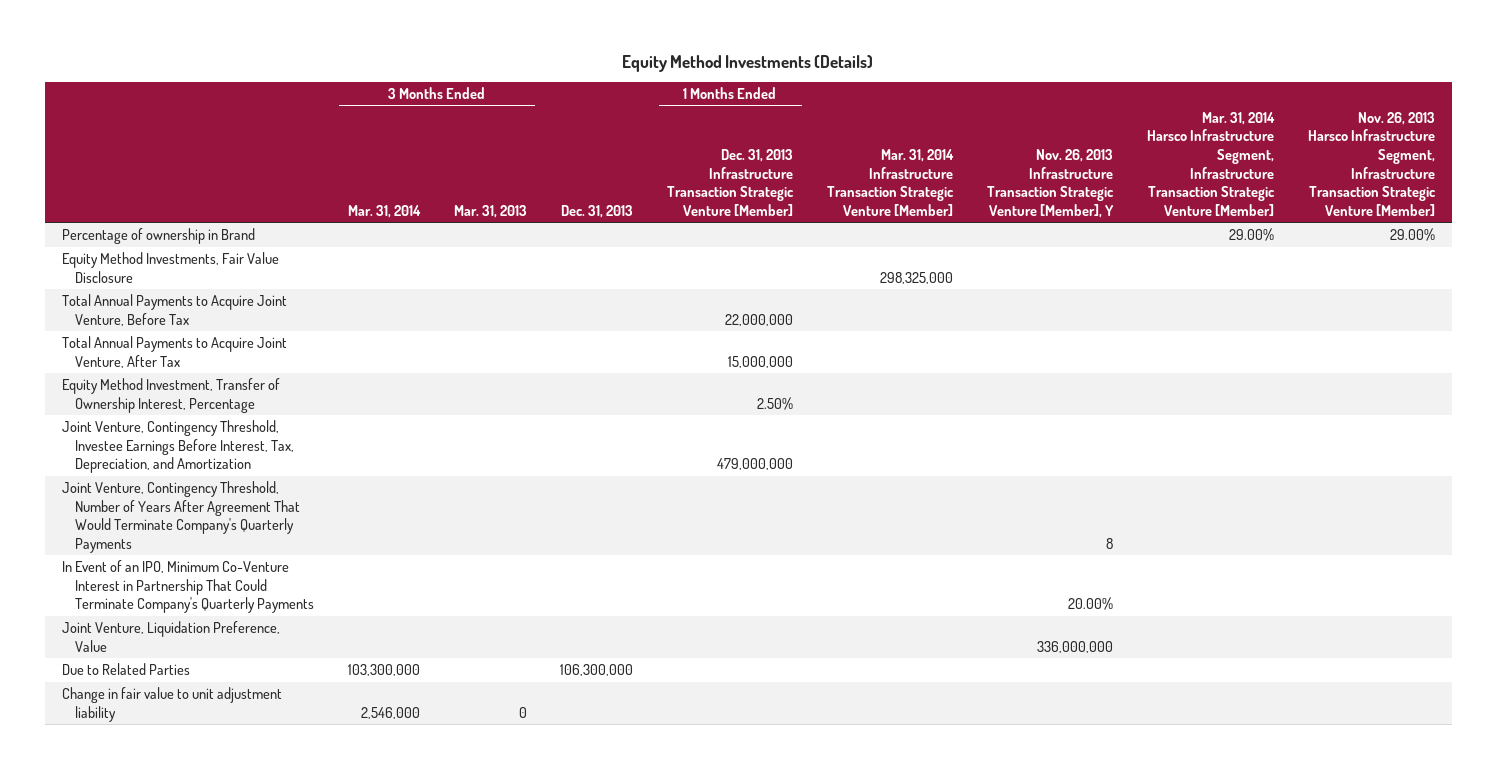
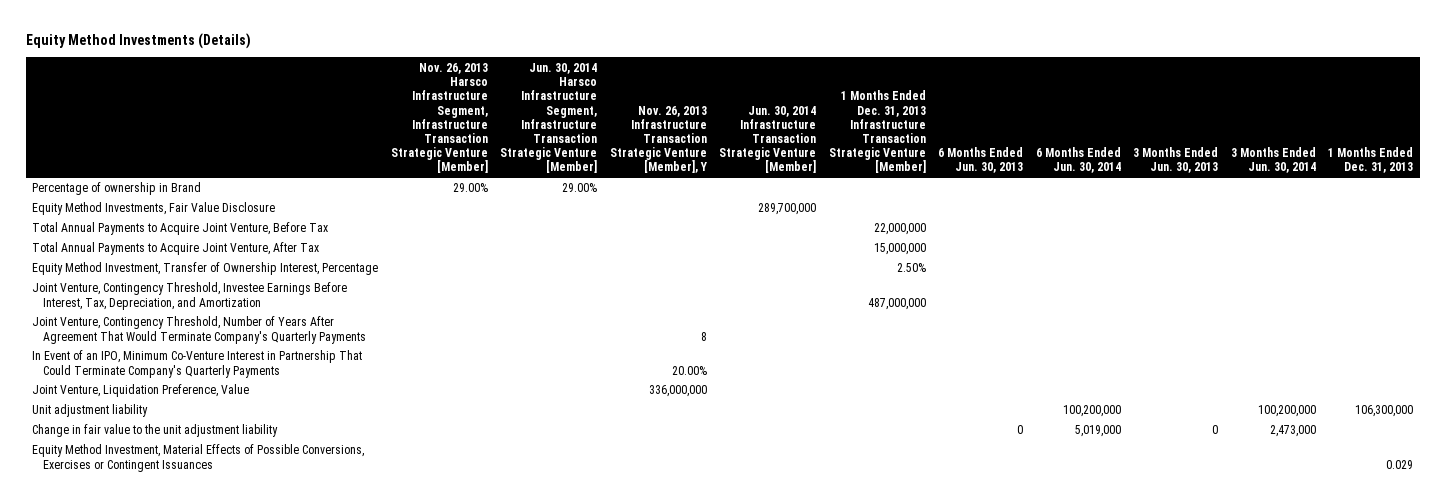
- | 3 Months Ended Mar. 31, 2014 | 3 Months Ended Mar. 31, 2013 | Dec. 31, 2013 | 1 Months Ended Dec. 31, 2013 Infrastructure Transaction Strategic Venture [Member] | Mar. 31, 2014 Infrastructure Transaction Strategic Venture [Member] | Nov. 26, 2013 Infrastructure Transaction Strategic Venture [Member], Y | Mar. 31, 2014 Harsco Infrastructure Segment, Infrastructure Transaction Strategic Venture [Member] | Nov. 26, 2013 Harsco Infrastructure Segment, Infrastructure Transaction Strategic Venture [Member]
+ | Nov. 26, 2013 Harsco Infrastructure Segment, Infrastructure Transaction Strategic Venture [Member] | Jun. 30, 2014 Harsco Infrastructure Segment, Infrastructure Transaction Strategic Venture [Member] | Nov. 26, 2013 Infrastructure Transaction Strategic Venture [Member], Y | Jun. 30, 2014 Infrastructure Transaction Strategic Venture [Member] | 1 Months Ended Dec. 31, 2013 Infrastructure Transaction Strategic Venture [Member] | 6 Months Ended Jun. 30, 2013 | 6 Months Ended Jun. 30, 2014 | 3 Months Ended Jun. 30, 2013 | 3 Months Ended Jun. 30, 2014 | 1 Months Ended Dec. 31, 2013
- Joint Venture, Contingency Threshold, Investee Earnings Before Interest, Tax, Depreciation, and Amortization | | | | 479,000,000 | | | |
+ Joint Venture, Contingency Threshold, Investee Earnings Before Interest, Tax, Depreciation, and Amortization | | | | | 487,000,000 | | | | |
- Due to Related Parties | 103,300,000 | | 106,300,000 | | | | |
- Change in fair value to unit adjustment liability | 2,546,000 | 0 | | | | | |
+ Unit adjustment liability | | | | | | | 100,200,000 | | 100,200,000 | 106,300,000
+ Change in fair value to the unit adjustment liability | | | | | | 0 | 5,019,000 | 0 | 2,473,000 |
+ Equity Method Investment, Material Effects of Possible Conversions, Exercises or Contingent Issuances | | | | | | | | | | 0.029

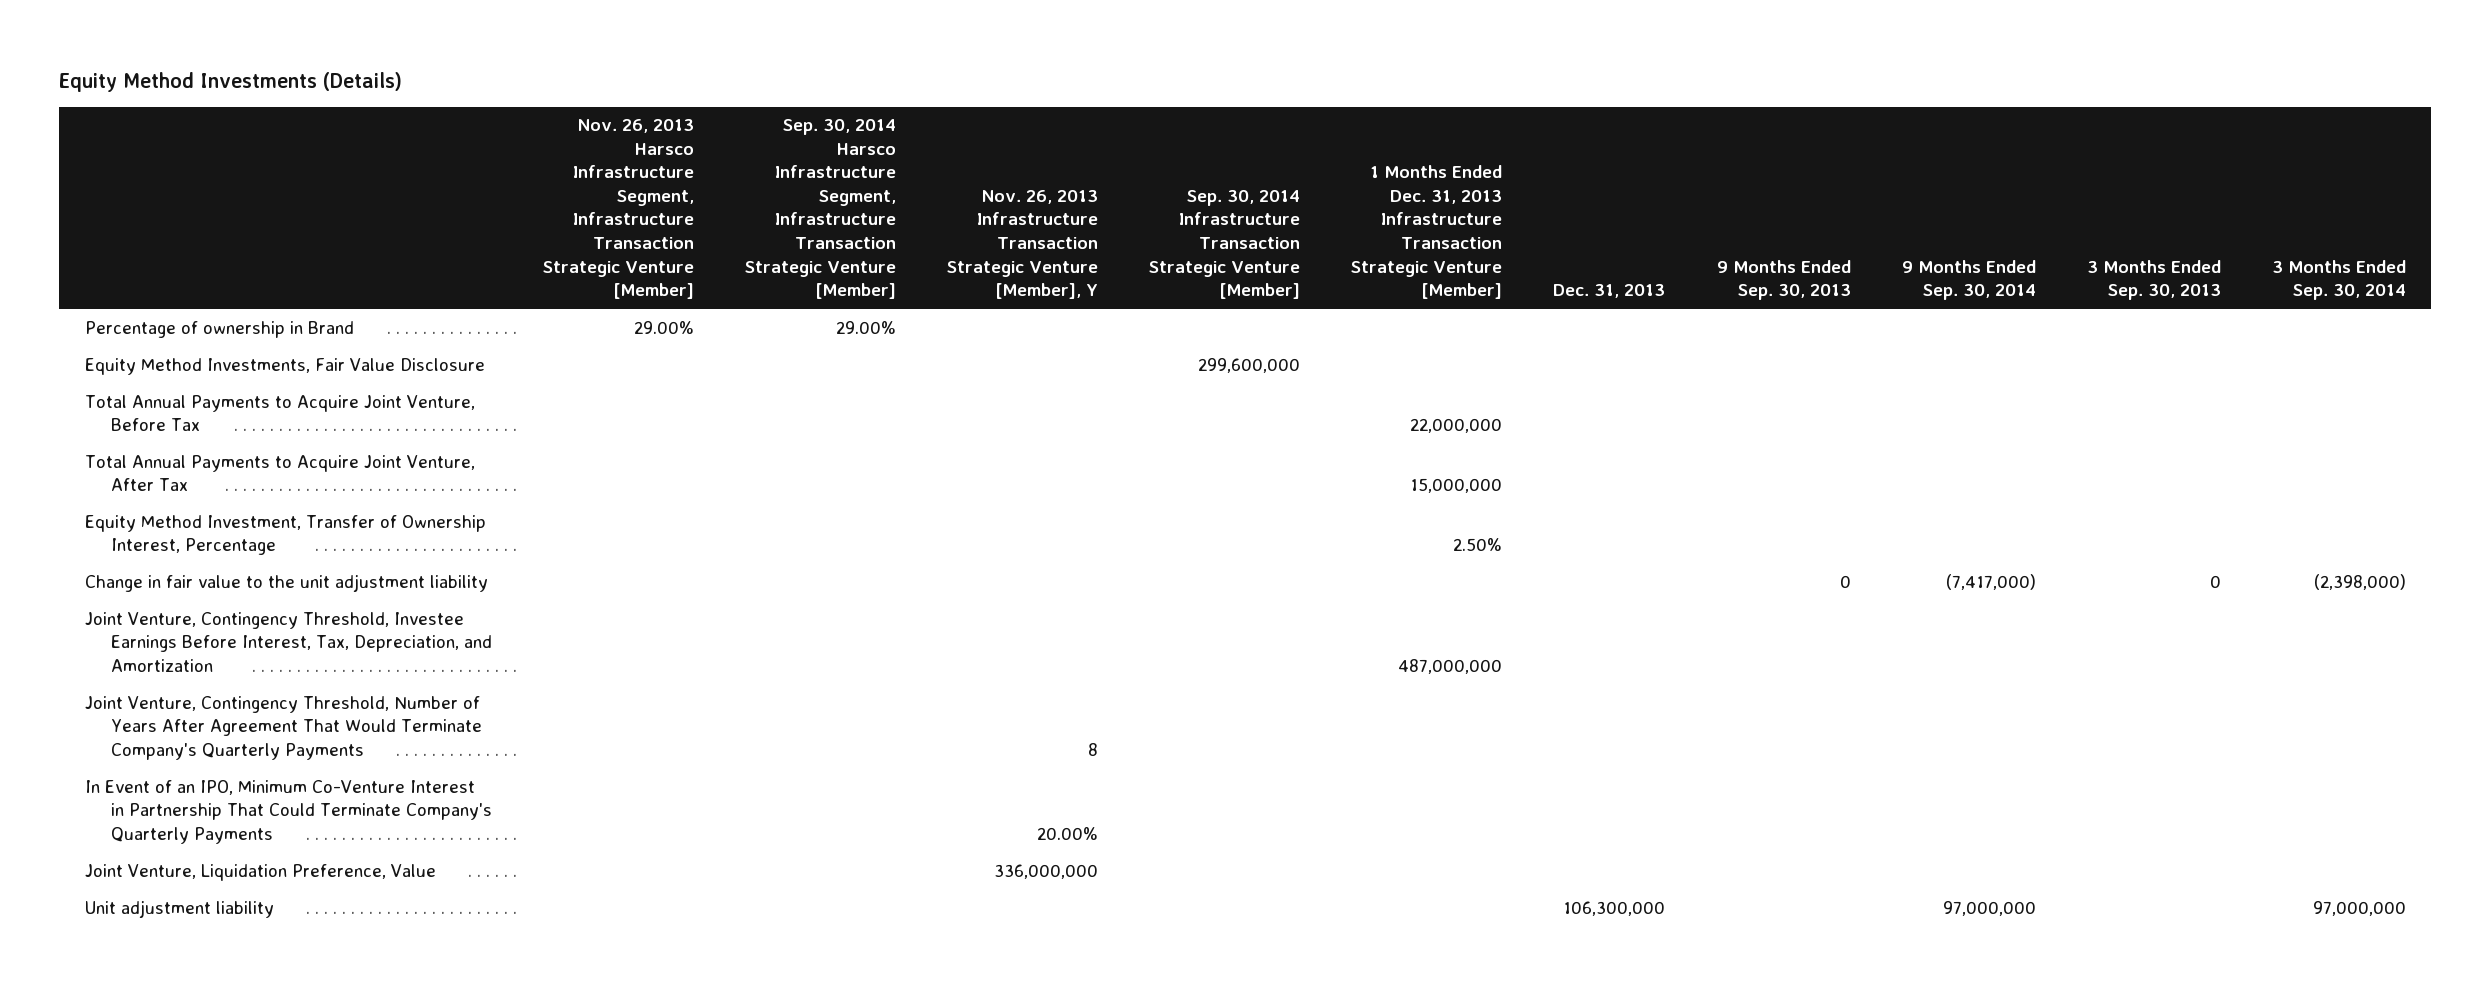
- | Nov. 26, 2013 Harsco Infrastructure Segment, Infrastructure Transaction Strategic Venture [Member] | Jun. 30, 2014 Harsco Infrastructure Segment, Infrastructure Transaction Strategic Venture [Member] | Nov. 26, 2013 Infrastructure Transaction Strategic Venture [Member], Y | Jun. 30, 2014 Infrastructure Transaction Strategic Venture [Member] | 1 Months Ended Dec. 31, 2013 Infrastructure Transaction Strategic Venture [Member] | 6 Months Ended Jun. 30, 2013 | 6 Months Ended Jun. 30, 2014 | 3 Months Ended Jun. 30, 2013 | 3 Months Ended Jun. 30, 2014 | 1 Months Ended Dec. 31, 2013
+ | Nov. 26, 2013 Harsco Infrastructure Segment, Infrastructure Transaction Strategic Venture [Member] | Sep. 30, 2014 Harsco Infrastructure Segment, Infrastructure Transaction Strategic Venture [Member] | Nov. 26, 2013 Infrastructure Transaction Strategic Venture [Member], Y | Sep. 30, 2014 Infrastructure Transaction Strategic Venture [Member] | 1 Months Ended Dec. 31, 2013 Infrastructure Transaction Strategic Venture [Member] | Dec. 31, 2013 | 9 Months Ended Sep. 30, 2013 | 9 Months Ended Sep. 30, 2014 | 3 Months Ended Sep. 30, 2013 | 3 Months Ended Sep. 30, 2014
moved up: Change in fair value to the unit adjustment liability | | | | | | | 0 | (7,417,000) | 0 | (2,398,000)
- Equity Method Investment, Material Effects of Possible Conversions, Exercises or Contingent Issuances | | | | | | | | | | 0.029

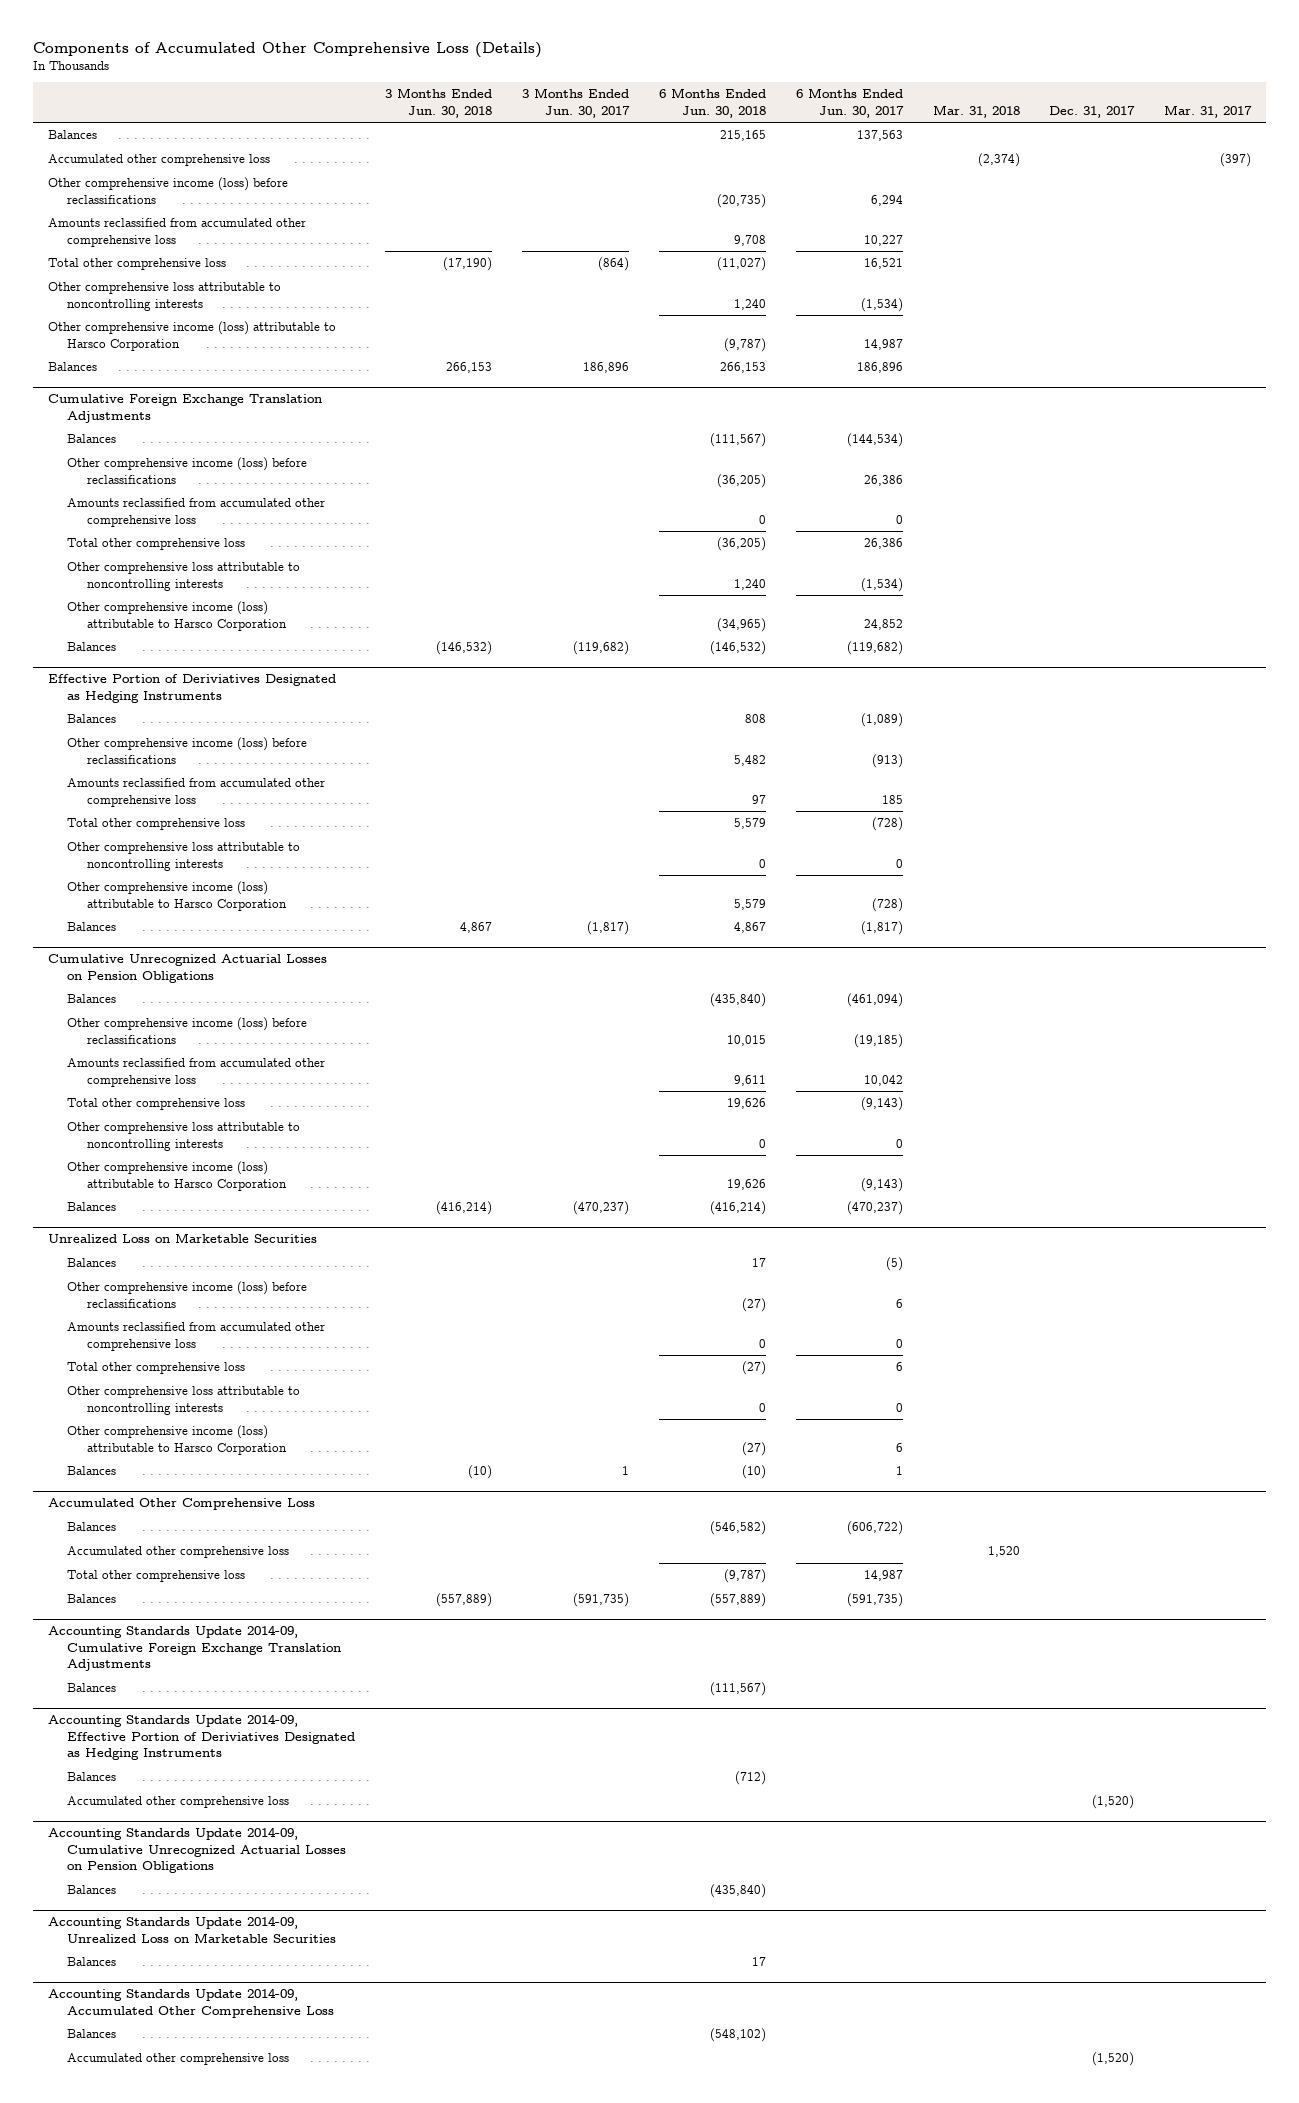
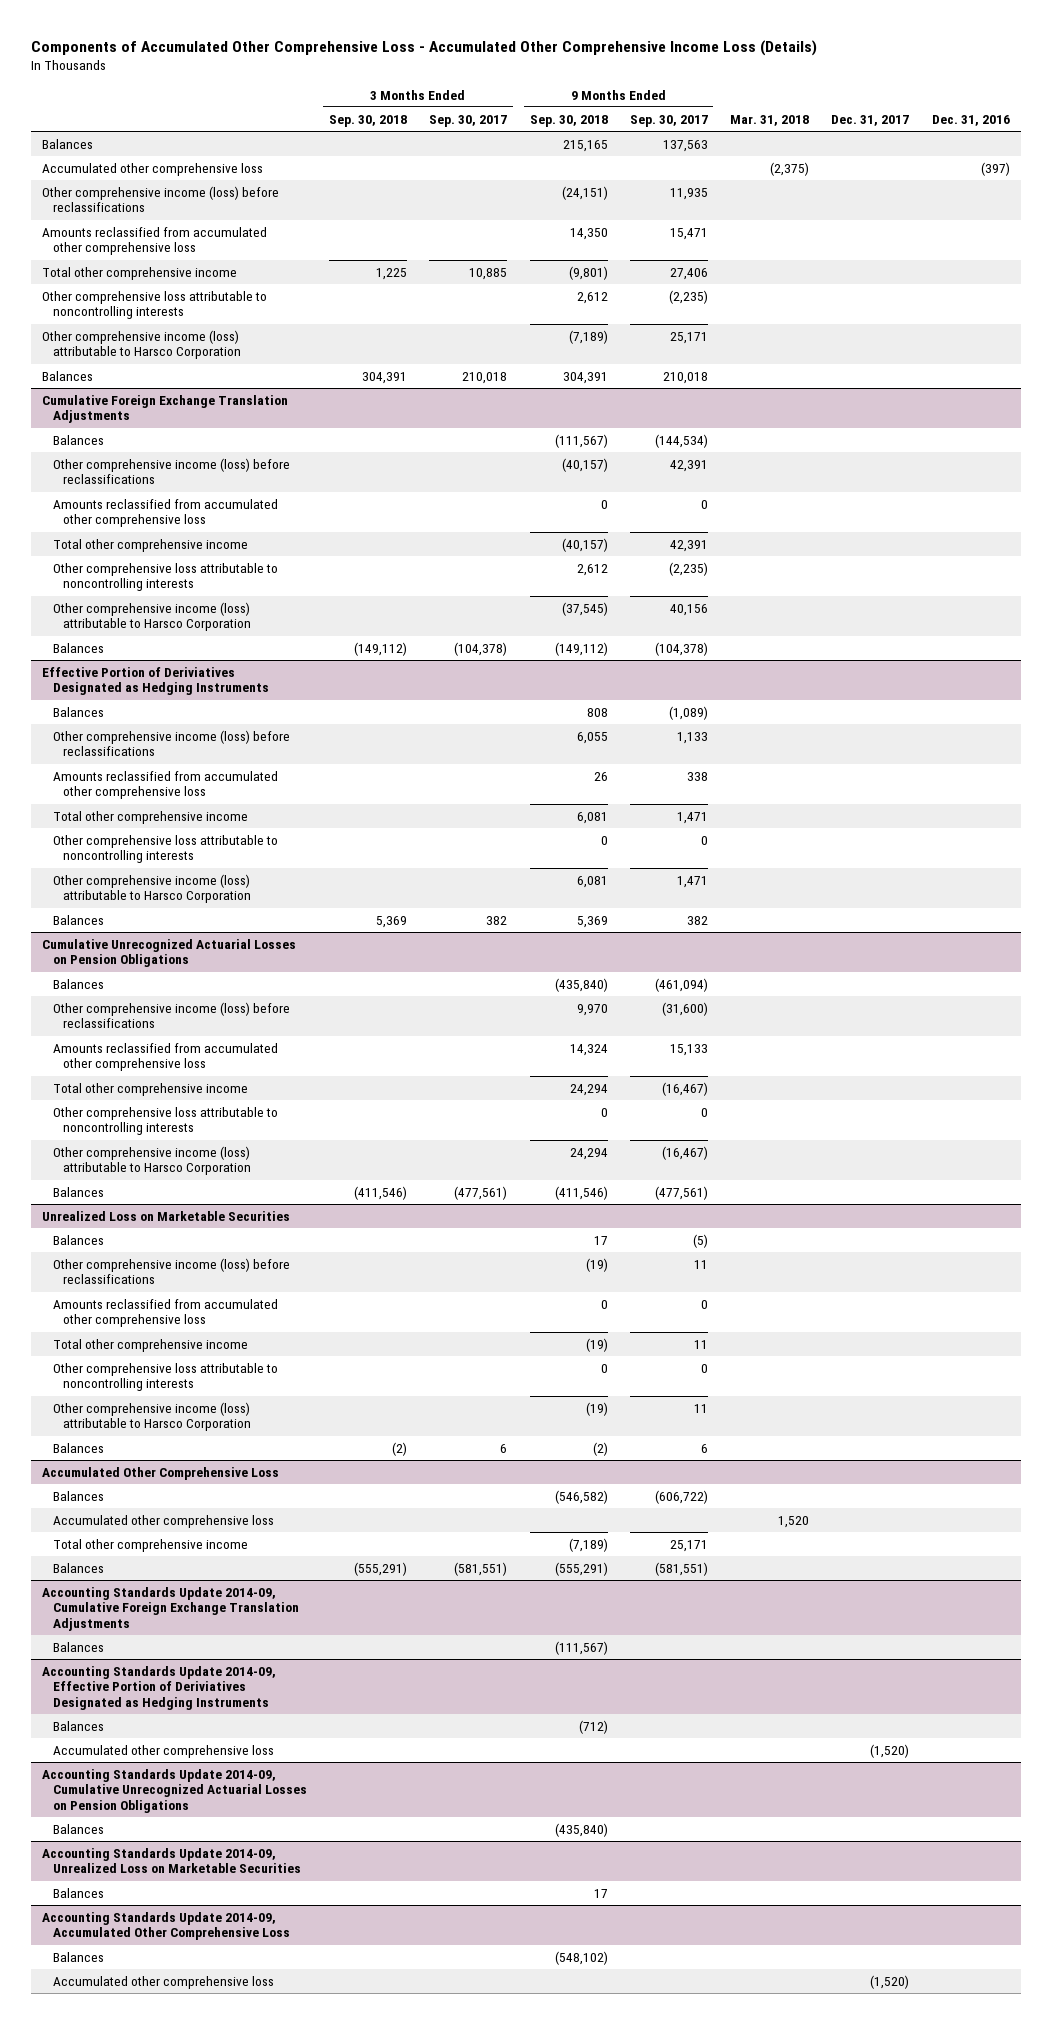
- Components of Accumulated Other Comprehensive Loss (Details)
+ Components of Accumulated Other Comprehensive Loss - Accumulated Other Comprehensive Income Loss (Details)
- | 3 Months Ended Jun. 30, 2018 | 3 Months Ended Jun. 30, 2017 | 6 Months Ended Jun. 30, 2018 | 6 Months Ended Jun. 30, 2017 | Mar. 31, 2018 | Dec. 31, 2017 | Mar. 31, 2017
+ | 3 Months Ended Sep. 30, 2018 | 3 Months Ended Sep. 30, 2017 | 9 Months Ended Sep. 30, 2018 | 9 Months Ended Sep. 30, 2017 | Mar. 31, 2018 | Dec. 31, 2017 | Dec. 31, 2016
- Accumulated other comprehensive loss | | | | | (2,374) | | (397)
+ Accumulated other comprehensive loss | | | | | (2,375) | | (397)
- Total other comprehensive loss | (17,190) | (864) | (11,027) | 16,521 | | |
+ Total other comprehensive income | 1,225 | 10,885 | (9,801) | 27,406 | | |
@ Cumulative Foreign Exchange Translation Adjustments
- Total other comprehensive loss | | | (36,205) | 26,386 | | |
+ Total other comprehensive income | | | (40,157) | 42,391 | | |
@ Effective Portion of Deriviatives Designated as Hedging Instruments
- Total other comprehensive loss | | | 5,579 | (728) | | |
+ Total other comprehensive income | | | 6,081 | 1,471 | | |
@ Cumulative Unrecognized Actuarial Losses on Pension Obligations
- Total other comprehensive loss | | | 19,626 | (9,143) | | |
+ Total other comprehensive income | | | 24,294 | (16,467) | | |
@ Unrealized Loss on Marketable Securities
- Total other comprehensive loss | | | (27) | 6 | | |
+ Total other comprehensive income | | | (19) | 11 | | |
@ Accumulated Other Comprehensive Loss
- Total other comprehensive loss | | | (9,787) | 14,987 | | |
+ Total other comprehensive income | | | (7,189) | 25,171 | | |

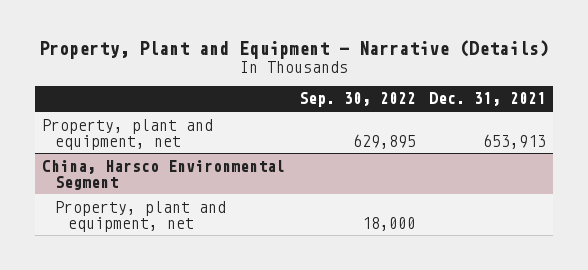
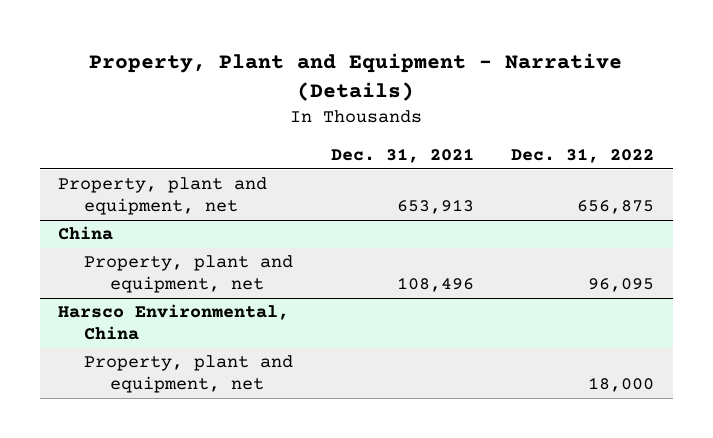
- | Sep. 30, 2022 | Dec. 31, 2021
+ | Dec. 31, 2021 | Dec. 31, 2022
- China, Harsco Environmental Segment
+ China
+ Property, plant and equipment, net | 108,496 | 96,095
+ Harsco Environmental, China

